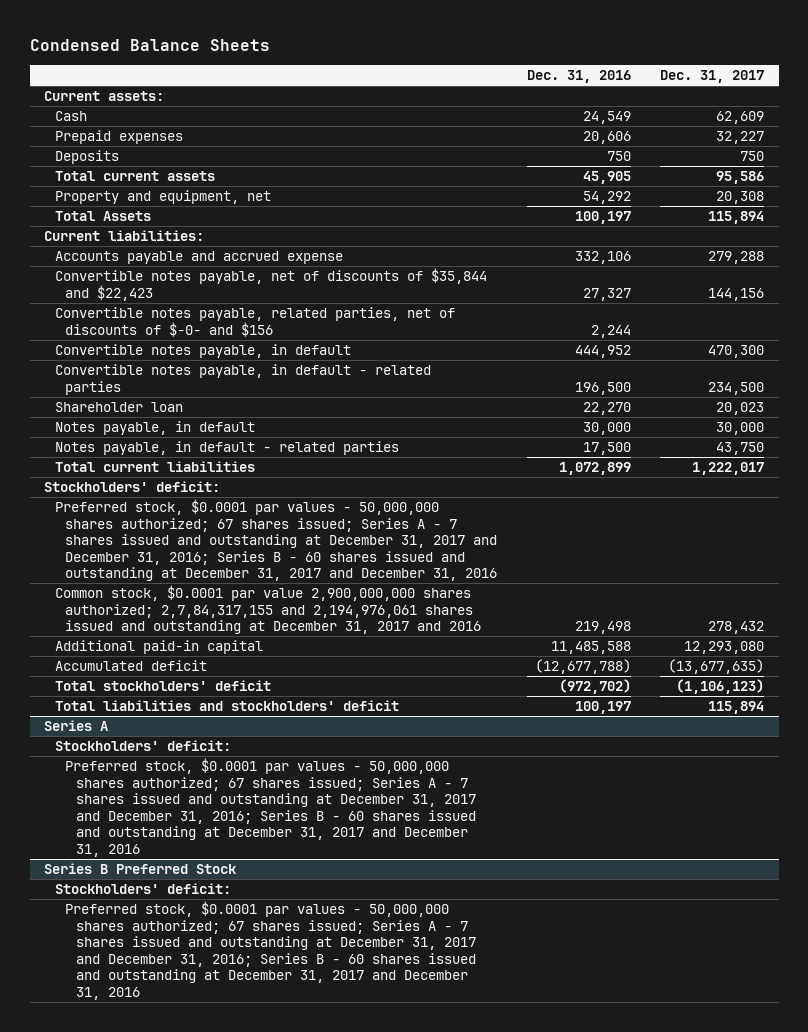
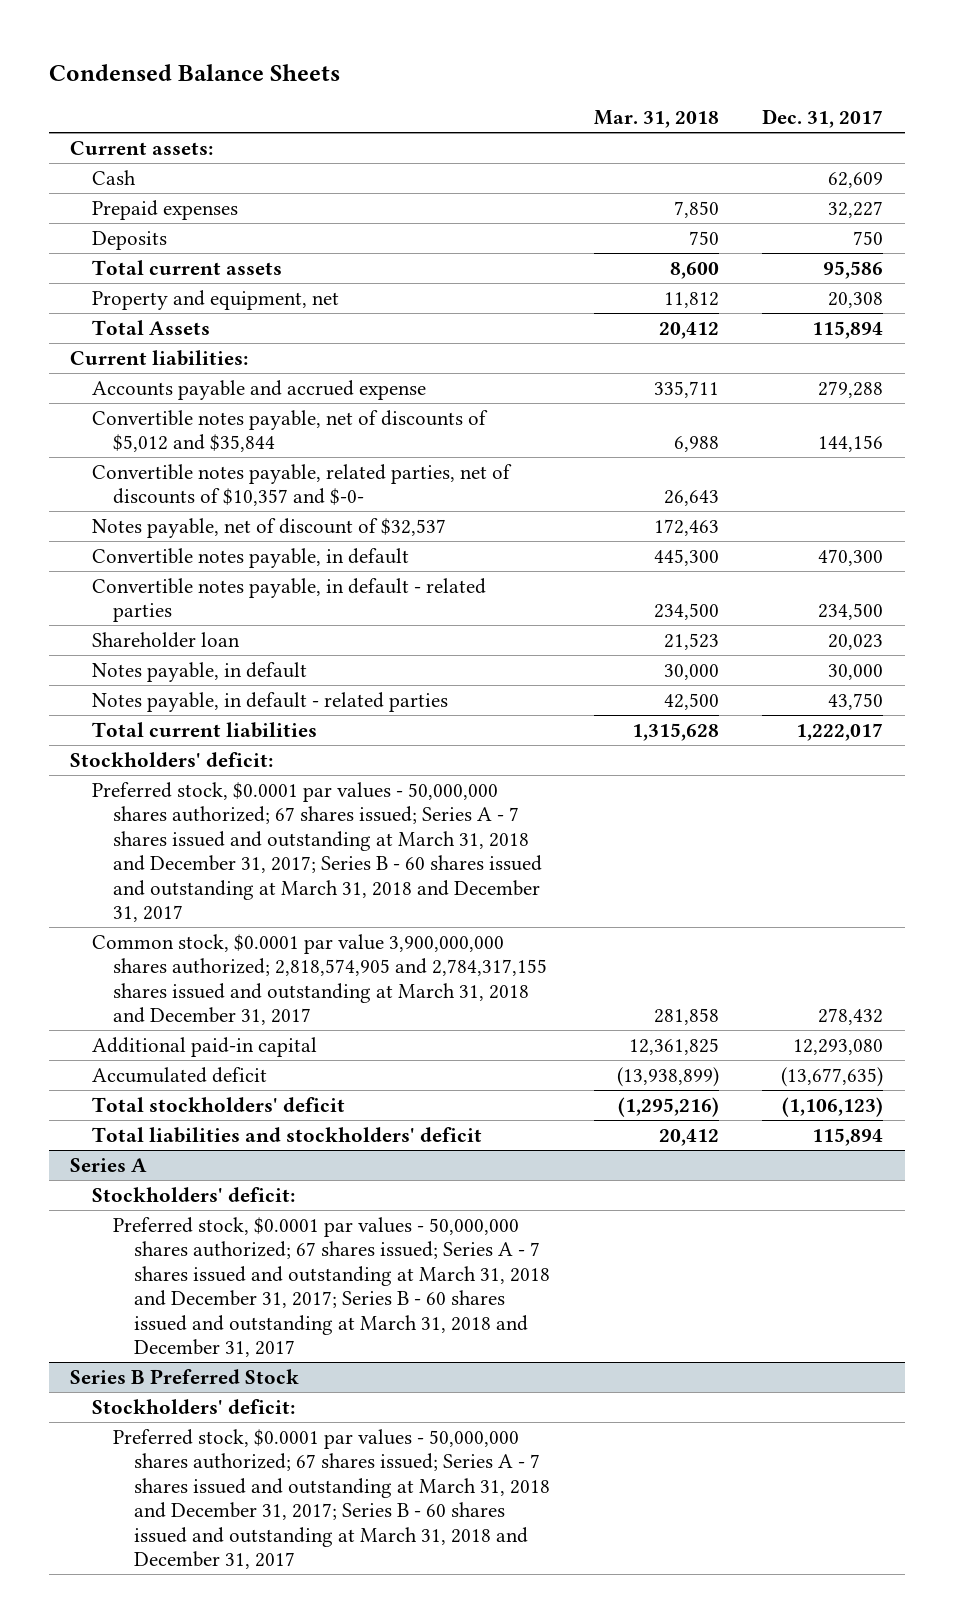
- | Dec. 31, 2016 | Dec. 31, 2017
+ | Mar. 31, 2018 | Dec. 31, 2017
- Convertible notes payable, net of discounts of $35,844 and $22,423 | 27,327 | 144,156
- Convertible notes payable, related parties, net of discounts of $-0- and $156 | 2,244 |
+ Convertible notes payable, net of discounts of $5,012 and $35,844 | 6,988 | 144,156
+ Convertible notes payable, related parties, net of discounts of $10,357 and $-0- | 26,643 |
+ Notes payable, net of discount of $32,537 | 172,463 |
- Preferred stock, $0.0001 par values - 50,000,000 shares authorized; 67 shares issued; Series A - 7 shares issued and outstanding at December 31, 2017 and December 31, 2016; Series B - 60 shares issued and outstanding at December 31, 2017 and December 31, 2016
- Common stock, $0.0001 par value 2,900,000,000 shares authorized; 2,7,84,317,155 and 2,194,976,061 shares issued and outstanding at December 31, 2017 and 2016 | 219,498 | 278,432
+ Preferred stock, $0.0001 par values - 50,000,000 shares authorized; 67 shares issued; Series A - 7 shares issued and outstanding at March 31, 2018 and December 31, 2017; Series B - 60 shares issued and outstanding at March 31, 2018 and December 31, 2017
+ Common stock, $0.0001 par value 3,900,000,000 shares authorized; 2,818,574,905 and 2,784,317,155 shares issued and outstanding at March 31, 2018 and December 31, 2017 | 281,858 | 278,432
@ Series A
- Preferred stock, $0.0001 par values - 50,000,000 shares authorized; 67 shares issued; Series A - 7 shares issued and outstanding at December 31, 2017 and December 31, 2016; Series B - 60 shares issued and outstanding at December 31, 2017 and December 31, 2016
+ Preferred stock, $0.0001 par values - 50,000,000 shares authorized; 67 shares issued; Series A - 7 shares issued and outstanding at March 31, 2018 and December 31, 2017; Series B - 60 shares issued and outstanding at March 31, 2018 and December 31, 2017
@ Series B Preferred Stock
- Preferred stock, $0.0001 par values - 50,000,000 shares authorized; 67 shares issued; Series A - 7 shares issued and outstanding at December 31, 2017 and December 31, 2016; Series B - 60 shares issued and outstanding at December 31, 2017 and December 31, 2016
+ Preferred stock, $0.0001 par values - 50,000,000 shares authorized; 67 shares issued; Series A - 7 shares issued and outstanding at March 31, 2018 and December 31, 2017; Series B - 60 shares issued and outstanding at March 31, 2018 and December 31, 2017

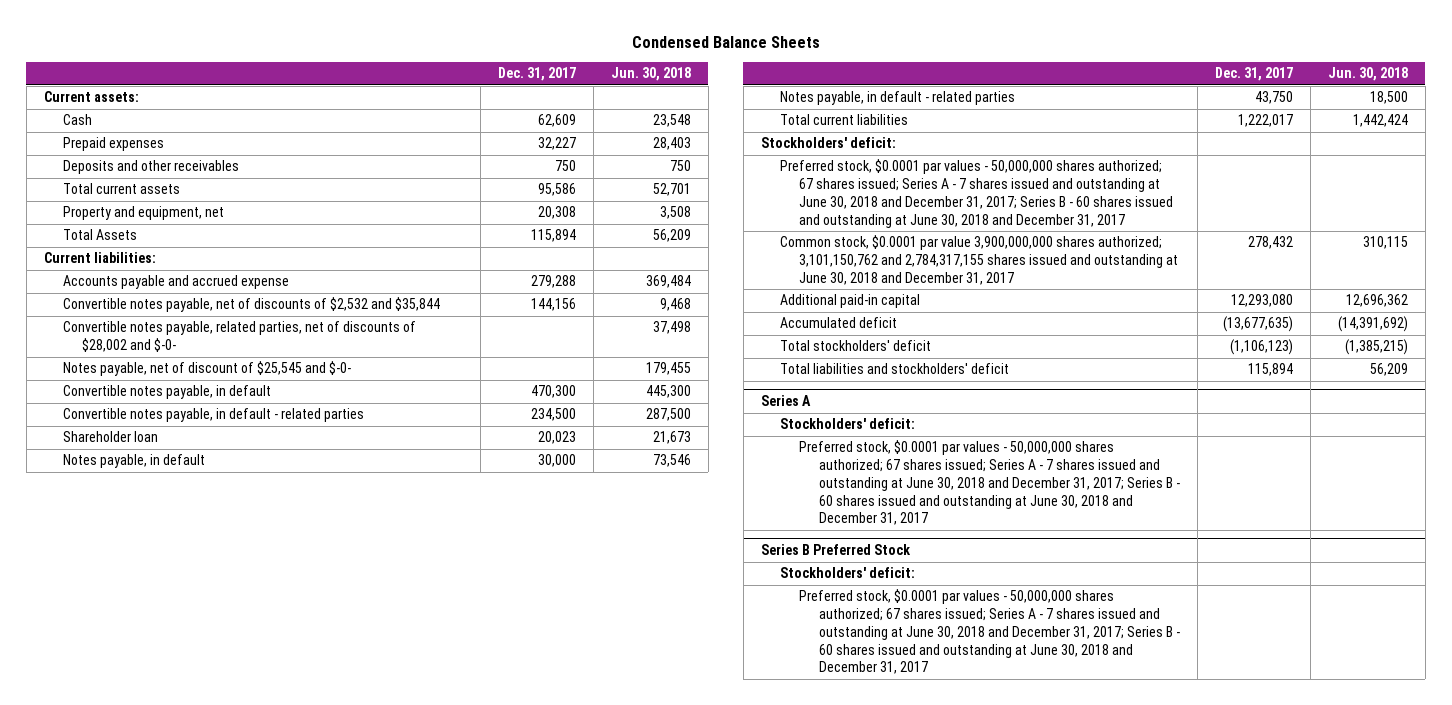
- | Mar. 31, 2018 | Dec. 31, 2017
+ | Dec. 31, 2017 | Jun. 30, 2018
- Deposits | 750 | 750
+ Deposits and other receivables | 750 | 750
- Convertible notes payable, net of discounts of $5,012 and $35,844 | 6,988 | 144,156
- Convertible notes payable, related parties, net of discounts of $10,357 and $-0- | 26,643 |
- Notes payable, net of discount of $32,537 | 172,463 |
+ Convertible notes payable, net of discounts of $2,532 and $35,844 | 144,156 | 9,468
+ Convertible notes payable, related parties, net of discounts of $28,002 and $-0- | | 37,498
+ Notes payable, net of discount of $25,545 and $-0- | | 179,455
- Preferred stock, $0.0001 par values - 50,000,000 shares authorized; 67 shares issued; Series A - 7 shares issued and outstanding at March 31, 2018 and December 31, 2017; Series B - 60 shares issued and outstanding at March 31, 2018 and December 31, 2017
- Common stock, $0.0001 par value 3,900,000,000 shares authorized; 2,818,574,905 and 2,784,317,155 shares issued and outstanding at March 31, 2018 and December 31, 2017 | 281,858 | 278,432
+ Preferred stock, $0.0001 par values - 50,000,000 shares authorized; 67 shares issued; Series A - 7 shares issued and outstanding at June 30, 2018 and December 31, 2017; Series B - 60 shares issued and outstanding at June 30, 2018 and December 31, 2017
+ Common stock, $0.0001 par value 3,900,000,000 shares authorized; 3,101,150,762 and 2,784,317,155 shares issued and outstanding at June 30, 2018 and December 31, 2017 | 278,432 | 310,115
@ Series A
- Preferred stock, $0.0001 par values - 50,000,000 shares authorized; 67 shares issued; Series A - 7 shares issued and outstanding at March 31, 2018 and December 31, 2017; Series B - 60 shares issued and outstanding at March 31, 2018 and December 31, 2017
+ Preferred stock, $0.0001 par values - 50,000,000 shares authorized; 67 shares issued; Series A - 7 shares issued and outstanding at June 30, 2018 and December 31, 2017; Series B - 60 shares issued and outstanding at June 30, 2018 and December 31, 2017
@ Series B Preferred Stock
- Preferred stock, $0.0001 par values - 50,000,000 shares authorized; 67 shares issued; Series A - 7 shares issued and outstanding at March 31, 2018 and December 31, 2017; Series B - 60 shares issued and outstanding at March 31, 2018 and December 31, 2017
+ Preferred stock, $0.0001 par values - 50,000,000 shares authorized; 67 shares issued; Series A - 7 shares issued and outstanding at June 30, 2018 and December 31, 2017; Series B - 60 shares issued and outstanding at June 30, 2018 and December 31, 2017

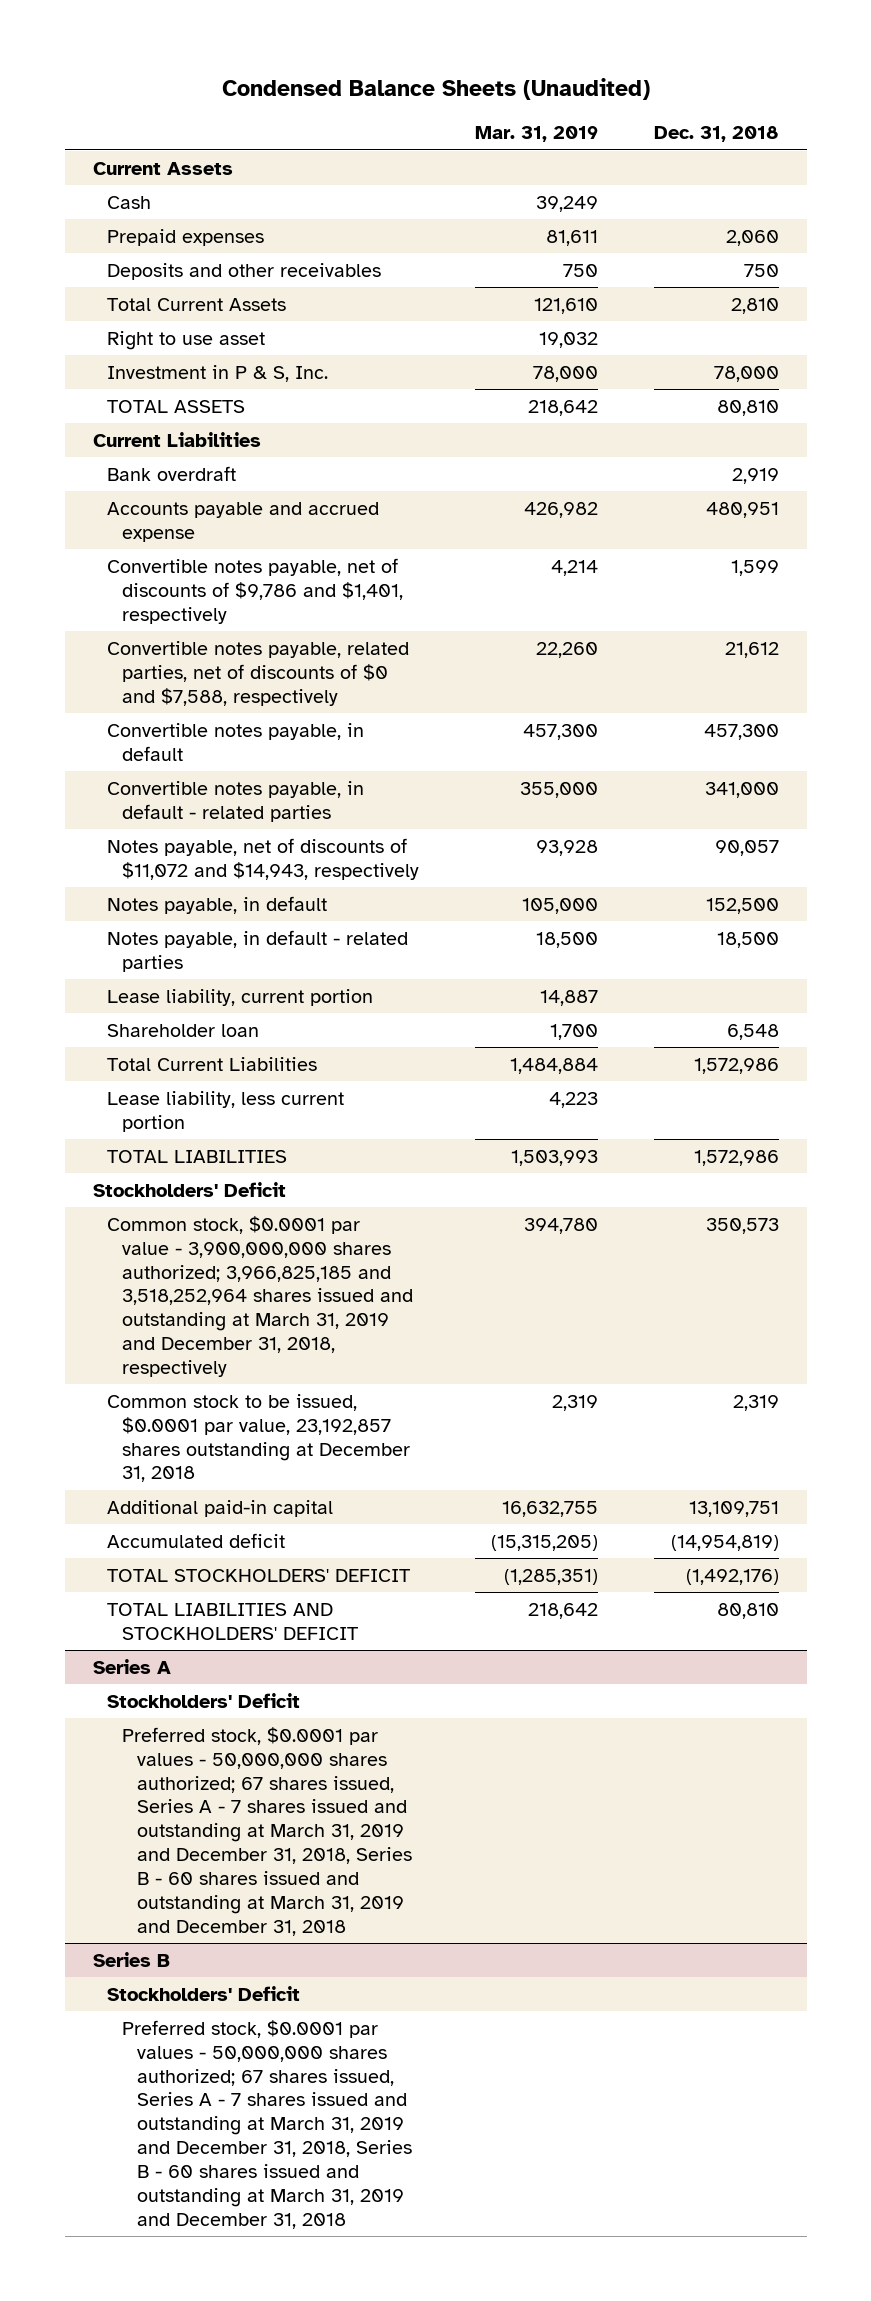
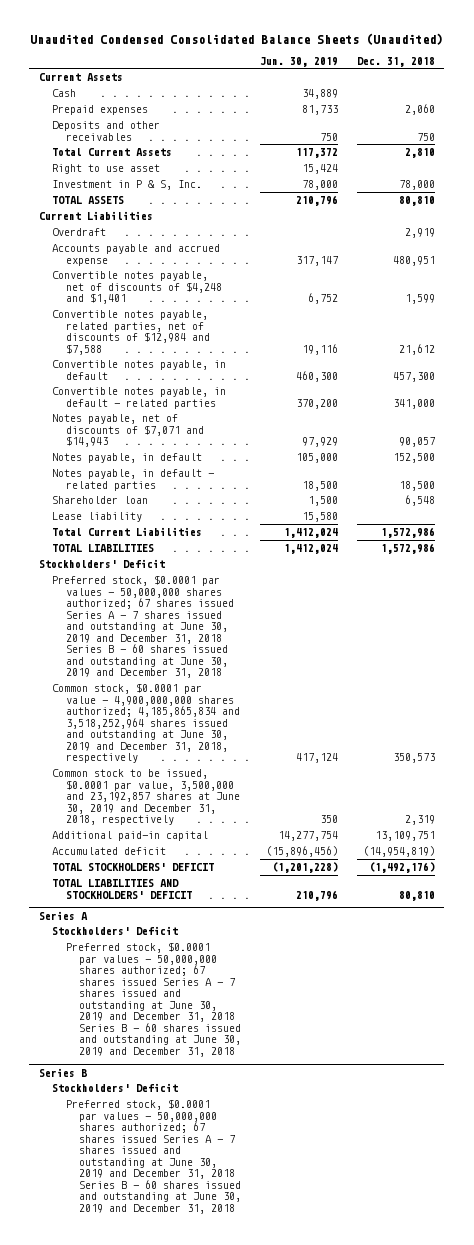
- Condensed Balance Sheets (Unaudited)
+ Unaudited Condensed Consolidated Balance Sheets (Unaudited)
- | Mar. 31, 2019 | Dec. 31, 2018
+ | Jun. 30, 2019 | Dec. 31, 2018
- Bank overdraft | | 2,919
+ Overdraft | | 2,919
- Convertible notes payable, net of discounts of $9,786 and $1,401, respectively | 4,214 | 1,599
- Convertible notes payable, related parties, net of discounts of $0 and $7,588, respectively | 22,260 | 21,612
+ Convertible notes payable, net of discounts of $4,248 and $1,401 | 6,752 | 1,599
+ Convertible notes payable, related parties, net of discounts of $12,984 and $7,588 | 19,116 | 21,612
- Notes payable, net of discounts of $11,072 and $14,943, respectively | 93,928 | 90,057
+ Notes payable, net of discounts of $7,071 and $14,943 | 97,929 | 90,057
- Lease liability, current portion | 14,887 |
+ Lease liability | 15,580 |
- Lease liability, less current portion | 4,223 |
- Common stock, $0.0001 par value - 3,900,000,000 shares authorized; 3,966,825,185 and 3,518,252,964 shares issued and outstanding at March 31, 2019 and December 31, 2018, respectively | 394,780 | 350,573
- Common stock to be issued, $0.0001 par value, 23,192,857 shares outstanding at December 31, 2018 | 2,319 | 2,319
+ Preferred stock, $0.0001 par values - 50,000,000 shares authorized; 67 shares issued Series A - 7 shares issued and outstanding at June 30, 2019 and December 31, 2018 Series B - 60 shares issued and outstanding at June 30, 2019 and December 31, 2018
+ Common stock, $0.0001 par value - 4,900,000,000 shares authorized; 4,185,865,834 and 3,518,252,964 shares issued and outstanding at June 30, 2019 and December 31, 2018, respectively | 417,124 | 350,573
+ Common stock to be issued, $0.0001 par value, 3,500,000 and 23,192,857 shares at June 30, 2019 and December 31, 2018, respectively | 350 | 2,319
@ Series A
- Preferred stock, $0.0001 par values - 50,000,000 shares authorized; 67 shares issued, Series A - 7 shares issued and outstanding at March 31, 2019 and December 31, 2018, Series B - 60 shares issued and outstanding at March 31, 2019 and December 31, 2018
+ Preferred stock, $0.0001 par values - 50,000,000 shares authorized; 67 shares issued Series A - 7 shares issued and outstanding at June 30, 2019 and December 31, 2018 Series B - 60 shares issued and outstanding at June 30, 2019 and December 31, 2018
@ Series B
- Preferred stock, $0.0001 par values - 50,000,000 shares authorized; 67 shares issued, Series A - 7 shares issued and outstanding at March 31, 2019 and December 31, 2018, Series B - 60 shares issued and outstanding at March 31, 2019 and December 31, 2018
+ Preferred stock, $0.0001 par values - 50,000,000 shares authorized; 67 shares issued Series A - 7 shares issued and outstanding at June 30, 2019 and December 31, 2018 Series B - 60 shares issued and outstanding at June 30, 2019 and December 31, 2018

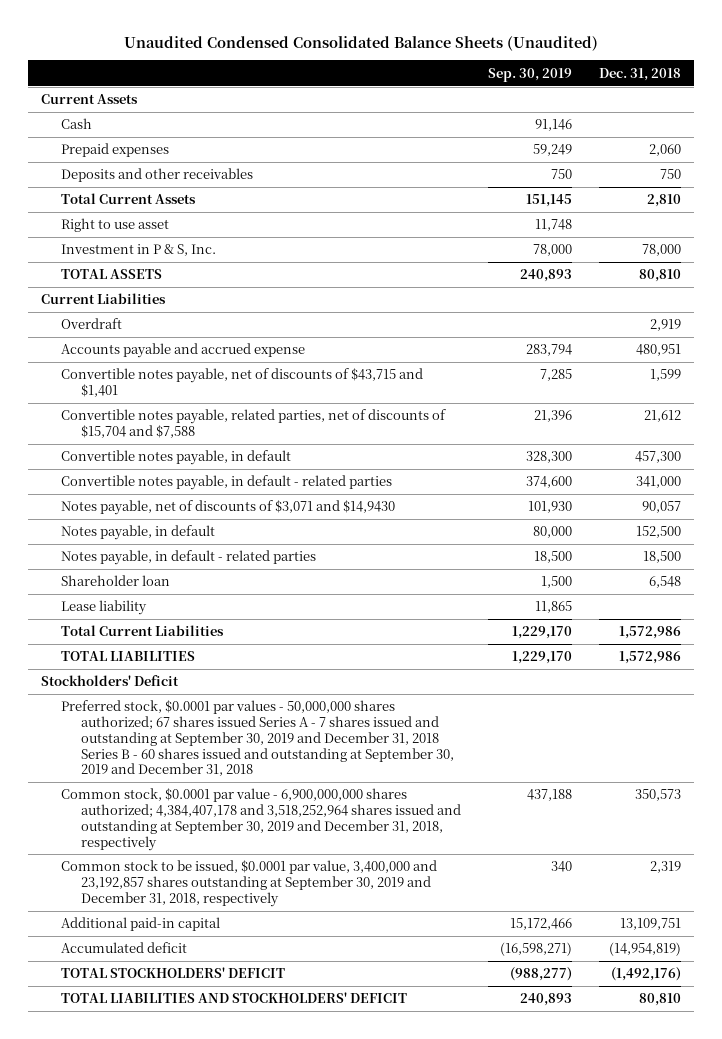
- | Jun. 30, 2019 | Dec. 31, 2018
+ | Sep. 30, 2019 | Dec. 31, 2018
- Convertible notes payable, net of discounts of $4,248 and $1,401 | 6,752 | 1,599
- Convertible notes payable, related parties, net of discounts of $12,984 and $7,588 | 19,116 | 21,612
+ Convertible notes payable, net of discounts of $43,715 and $1,401 | 7,285 | 1,599
+ Convertible notes payable, related parties, net of discounts of $15,704 and $7,588 | 21,396 | 21,612
- Notes payable, net of discounts of $7,071 and $14,943 | 97,929 | 90,057
+ Notes payable, net of discounts of $3,071 and $14,9430 | 101,930 | 90,057
- Preferred stock, $0.0001 par values - 50,000,000 shares authorized; 67 shares issued Series A - 7 shares issued and outstanding at June 30, 2019 and December 31, 2018 Series B - 60 shares issued and outstanding at June 30, 2019 and December 31, 2018
- Common stock, $0.0001 par value - 4,900,000,000 shares authorized; 4,185,865,834 and 3,518,252,964 shares issued and outstanding at June 30, 2019 and December 31, 2018, respectively | 417,124 | 350,573
- Common stock to be issued, $0.0001 par value, 3,500,000 and 23,192,857 shares at June 30, 2019 and December 31, 2018, respectively | 350 | 2,319
+ Preferred stock, $0.0001 par values - 50,000,000 shares authorized; 67 shares issued Series A - 7 shares issued and outstanding at September 30, 2019 and December 31, 2018 Series B - 60 shares issued and outstanding at September 30, 2019 and December 31, 2018
+ Common stock, $0.0001 par value - 6,900,000,000 shares authorized; 4,384,407,178 and 3,518,252,964 shares issued and outstanding at September 30, 2019 and December 31, 2018, respectively | 437,188 | 350,573
+ Common stock to be issued, $0.0001 par value, 3,400,000 and 23,192,857 shares outstanding at September 30, 2019 and December 31, 2018, respectively | 340 | 2,319
- Series A
- Stockholders' Deficit
- Preferred stock, $0.0001 par values - 50,000,000 shares authorized; 67 shares issued Series A - 7 shares issued and outstanding at June 30, 2019 and December 31, 2018 Series B - 60 shares issued and outstanding at June 30, 2019 and December 31, 2018
- Series B
- Stockholders' Deficit
- Preferred stock, $0.0001 par values - 50,000,000 shares authorized; 67 shares issued Series A - 7 shares issued and outstanding at June 30, 2019 and December 31, 2018 Series B - 60 shares issued and outstanding at June 30, 2019 and December 31, 2018

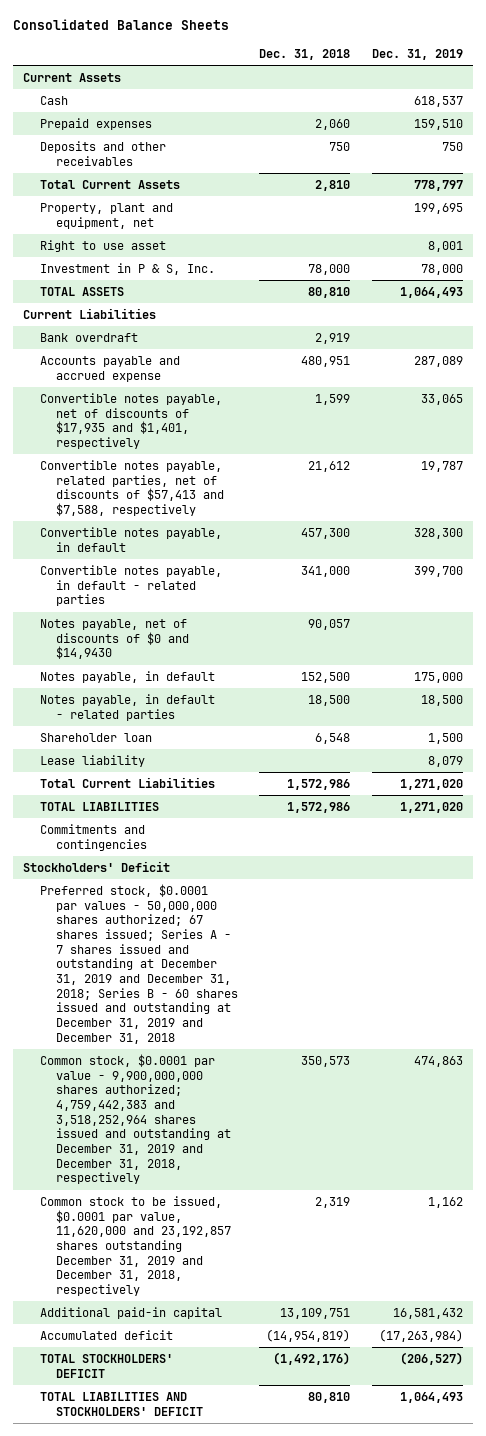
- Unaudited Condensed Consolidated Balance Sheets (Unaudited)
+ Consolidated Balance Sheets
- | Sep. 30, 2019 | Dec. 31, 2018
+ | Dec. 31, 2018 | Dec. 31, 2019
+ Property, plant and equipment, net | | 199,695
- Overdraft | | 2,919
+ Bank overdraft | 2,919 |
- Convertible notes payable, net of discounts of $43,715 and $1,401 | 7,285 | 1,599
- Convertible notes payable, related parties, net of discounts of $15,704 and $7,588 | 21,396 | 21,612
+ Convertible notes payable, net of discounts of $17,935 and $1,401, respectively | 1,599 | 33,065
+ Convertible notes payable, related parties, net of discounts of $57,413 and $7,588, respectively | 21,612 | 19,787
- Notes payable, net of discounts of $3,071 and $14,9430 | 101,930 | 90,057
+ Notes payable, net of discounts of $0 and $14,9430 | 90,057 |
+ Commitments and contingencies
- Preferred stock, $0.0001 par values - 50,000,000 shares authorized; 67 shares issued Series A - 7 shares issued and outstanding at September 30, 2019 and December 31, 2018 Series B - 60 shares issued and outstanding at September 30, 2019 and December 31, 2018
- Common stock, $0.0001 par value - 6,900,000,000 shares authorized; 4,384,407,178 and 3,518,252,964 shares issued and outstanding at September 30, 2019 and December 31, 2018, respectively | 437,188 | 350,573
- Common stock to be issued, $0.0001 par value, 3,400,000 and 23,192,857 shares outstanding at September 30, 2019 and December 31, 2018, respectively | 340 | 2,319
+ Preferred stock, $0.0001 par values - 50,000,000 shares authorized; 67 shares issued; Series A - 7 shares issued and outstanding at December 31, 2019 and December 31, 2018; Series B - 60 shares issued and outstanding at December 31, 2019 and December 31, 2018
+ Common stock, $0.0001 par value - 9,900,000,000 shares authorized; 4,759,442,383 and 3,518,252,964 shares issued and outstanding at December 31, 2019 and December 31, 2018, respectively | 350,573 | 474,863
+ Common stock to be issued, $0.0001 par value, 11,620,000 and 23,192,857 shares outstanding December 31, 2019 and December 31, 2018, respectively | 2,319 | 1,162

